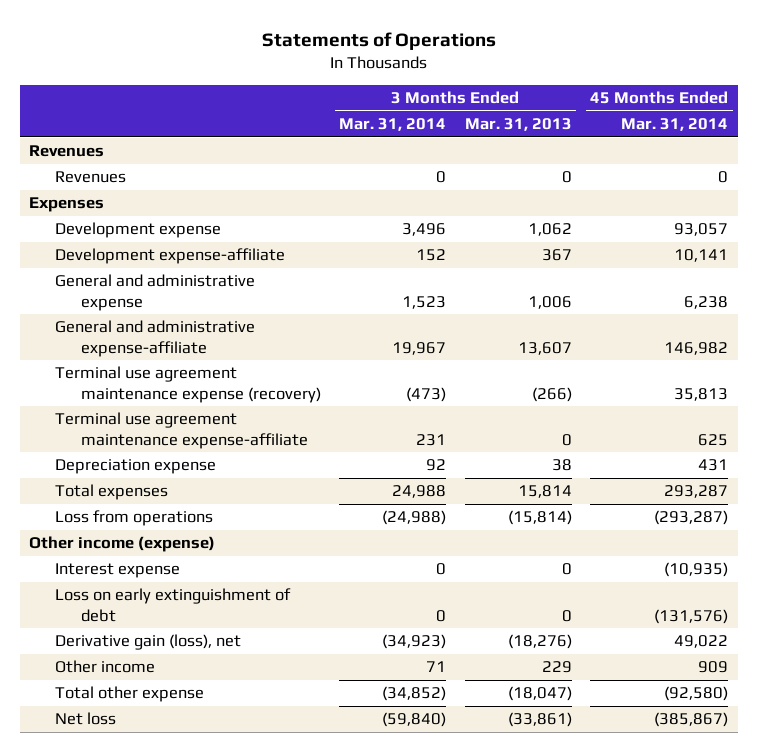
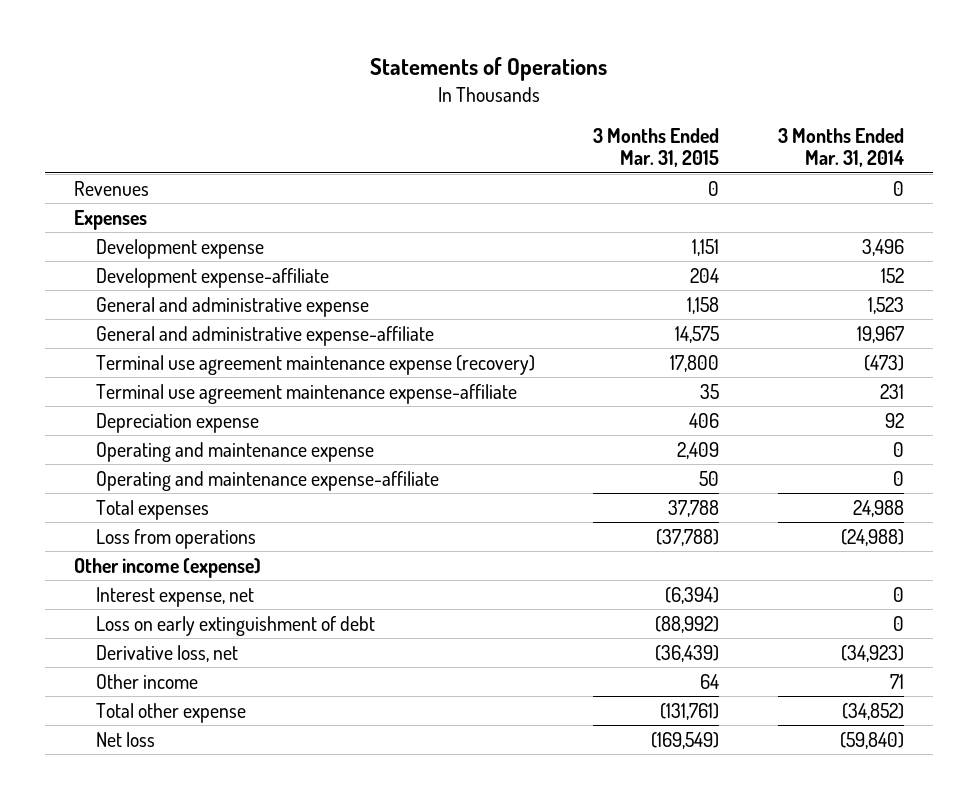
- | 3 Months Ended Mar. 31, 2014 | 3 Months Ended Mar. 31, 2013 | 45 Months Ended Mar. 31, 2014
+ | 3 Months Ended Mar. 31, 2015 | 3 Months Ended Mar. 31, 2014
- Revenues
+ Operating and maintenance expense | 2,409 | 0
+ Operating and maintenance expense-affiliate | 50 | 0
- Interest expense | 0 | 0 | (10,935)
+ Interest expense, net | (6,394) | 0
- Derivative gain (loss), net | (34,923) | (18,276) | 49,022
+ Derivative loss, net | (36,439) | (34,923)

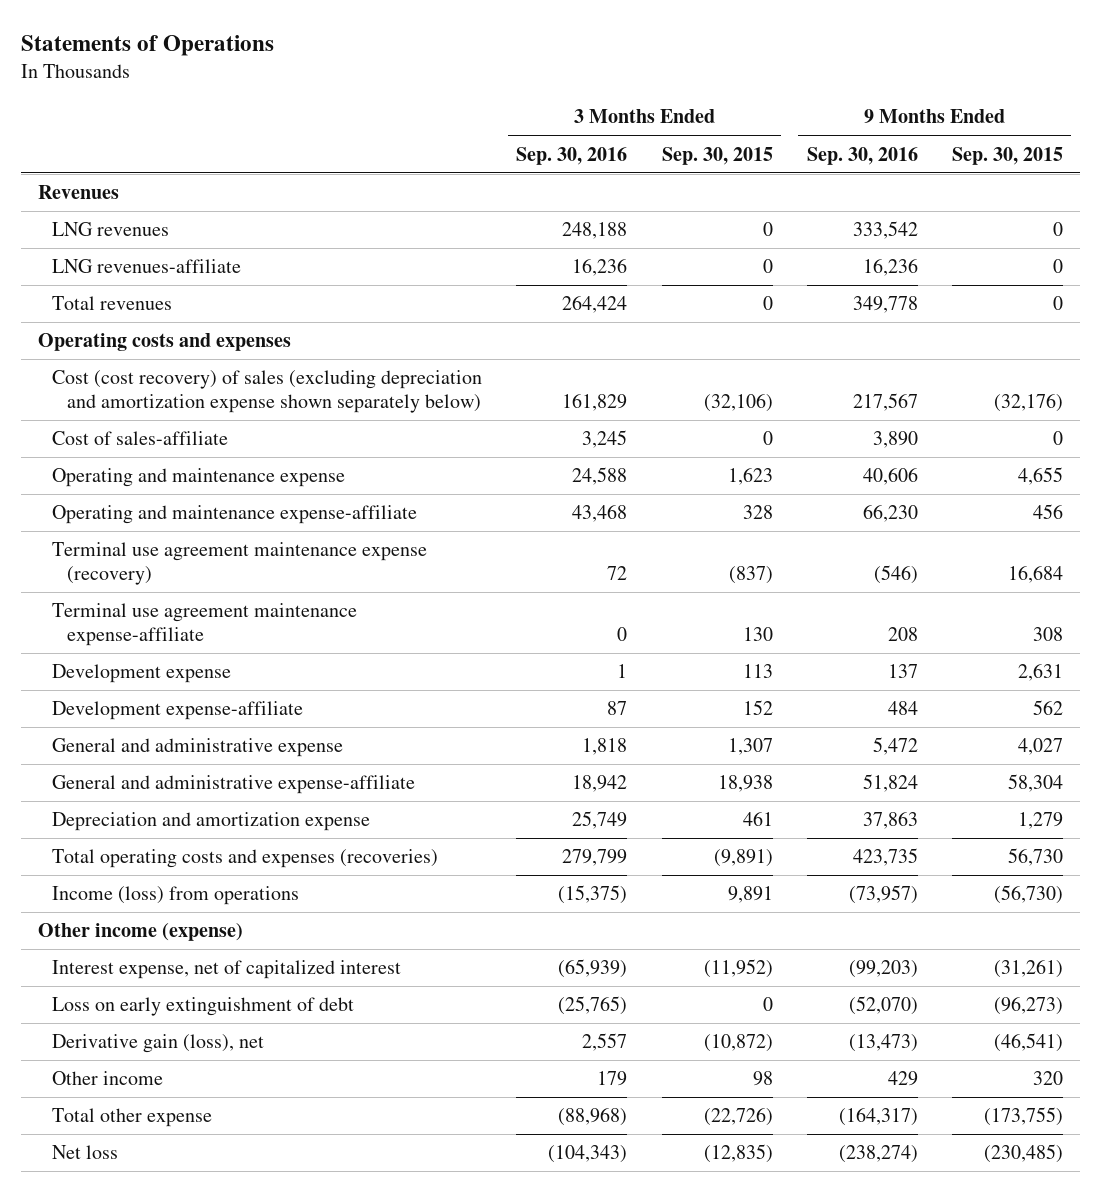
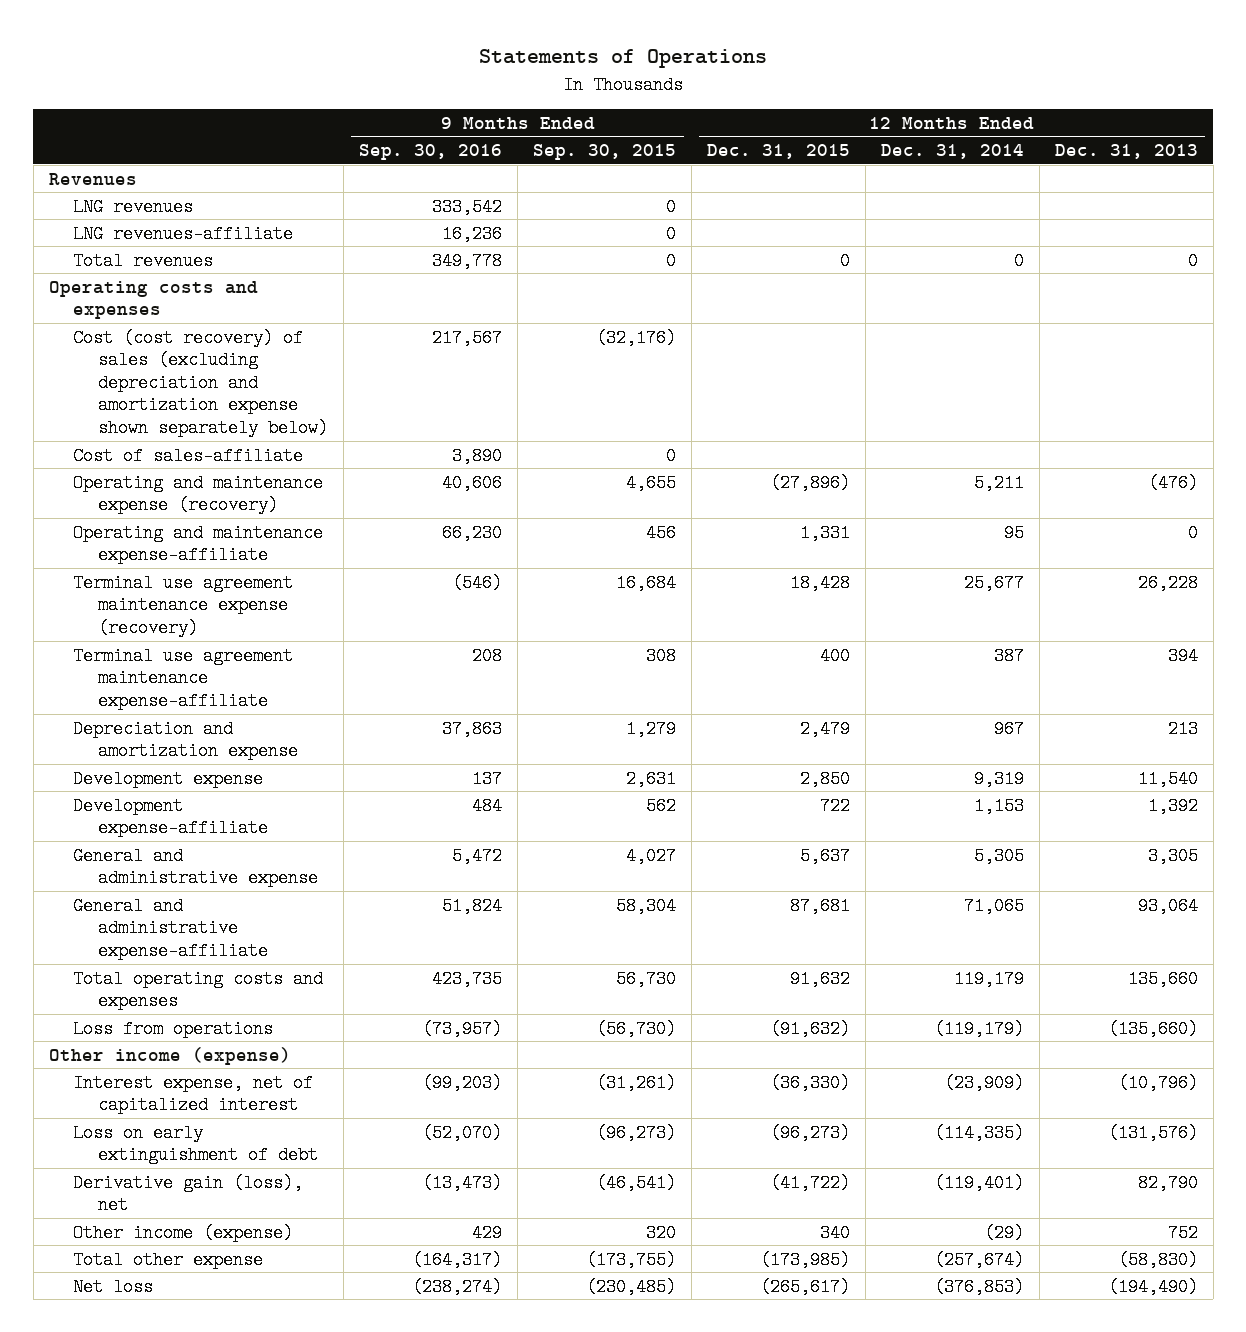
- | 3 Months Ended Sep. 30, 2016 | 3 Months Ended Sep. 30, 2015 | 9 Months Ended Sep. 30, 2016 | 9 Months Ended Sep. 30, 2015
+ | 9 Months Ended Sep. 30, 2016 | 9 Months Ended Sep. 30, 2015 | 12 Months Ended Dec. 31, 2015 | 12 Months Ended Dec. 31, 2014 | 12 Months Ended Dec. 31, 2013
- Operating and maintenance expense | 24,588 | 1,623 | 40,606 | 4,655
+ Operating and maintenance expense (recovery) | 40,606 | 4,655 | (27,896) | 5,211 | (476)
moved up: Depreciation and amortization expense | 37,863 | 1,279 | 2,479 | 967 | 213
- Total operating costs and expenses (recoveries) | 279,799 | (9,891) | 423,735 | 56,730
- Income (loss) from operations | (15,375) | 9,891 | (73,957) | (56,730)
+ Total operating costs and expenses | 423,735 | 56,730 | 91,632 | 119,179 | 135,660
+ Loss from operations | (73,957) | (56,730) | (91,632) | (119,179) | (135,660)
- Other income | 179 | 98 | 429 | 320
+ Other income (expense) | 429 | 320 | 340 | (29) | 752

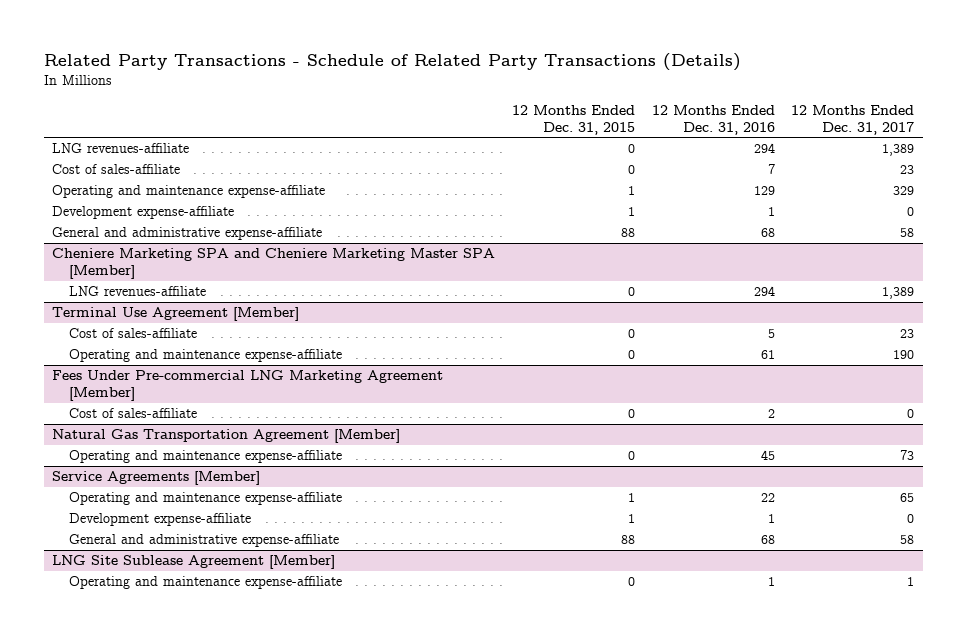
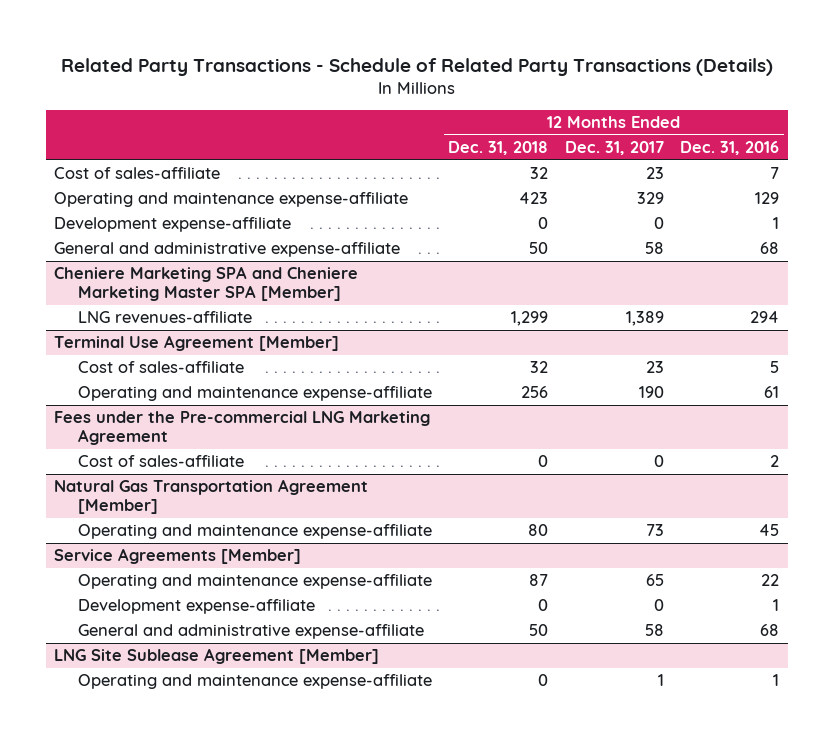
- | 12 Months Ended Dec. 31, 2015 | 12 Months Ended Dec. 31, 2016 | 12 Months Ended Dec. 31, 2017
+ | 12 Months Ended Dec. 31, 2018 | 12 Months Ended Dec. 31, 2017 | 12 Months Ended Dec. 31, 2016
- LNG revenues-affiliate | 0 | 294 | 1,389
- Fees Under Pre-commercial LNG Marketing Agreement [Member]
+ Fees under the Pre-commercial LNG Marketing Agreement

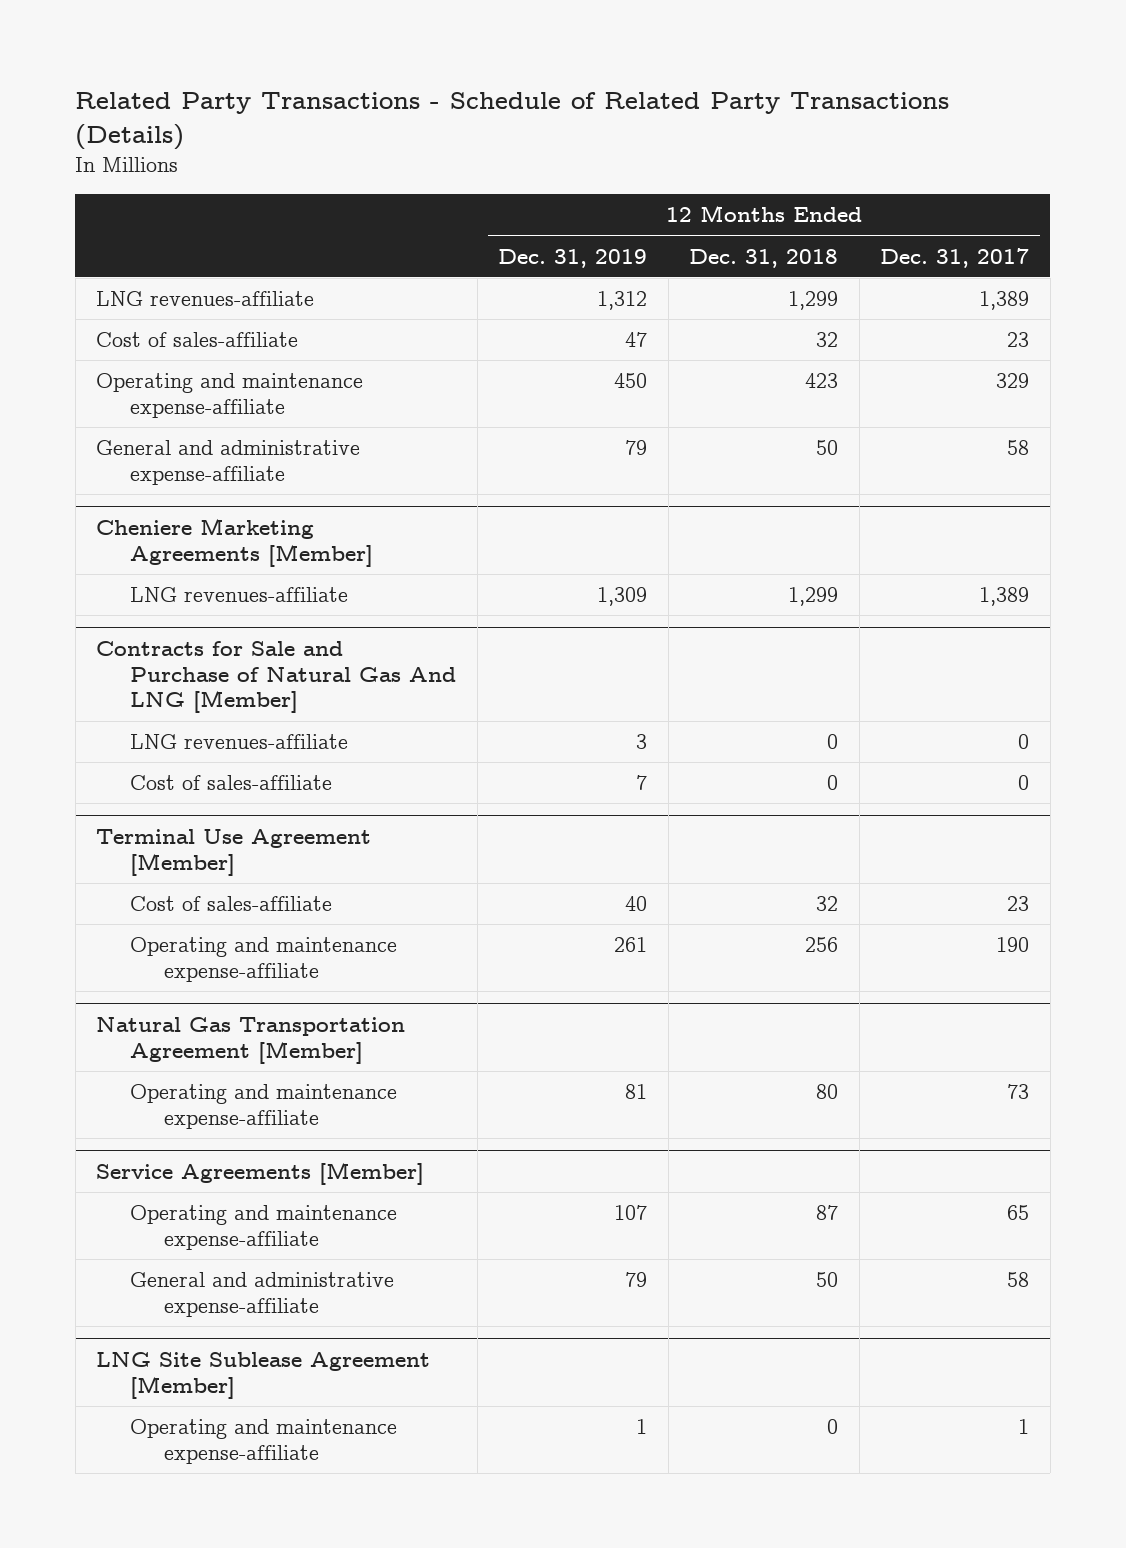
- | 12 Months Ended Dec. 31, 2018 | 12 Months Ended Dec. 31, 2017 | 12 Months Ended Dec. 31, 2016
+ | 12 Months Ended Dec. 31, 2019 | 12 Months Ended Dec. 31, 2018 | 12 Months Ended Dec. 31, 2017
+ LNG revenues-affiliate | 1,312 | 1,299 | 1,389
- Development expense-affiliate | 0 | 0 | 1
- Cheniere Marketing SPA and Cheniere Marketing Master SPA [Member]
+ Cheniere Marketing Agreements [Member]
+ Contracts for Sale and Purchase of Natural Gas And LNG [Member]
+ LNG revenues-affiliate | 3 | 0 | 0
+ Cost of sales-affiliate | 7 | 0 | 0
- Fees under the Pre-commercial LNG Marketing Agreement
- Cost of sales-affiliate | 0 | 0 | 2
@ Service Agreements [Member]
- Development expense-affiliate | 0 | 0 | 1

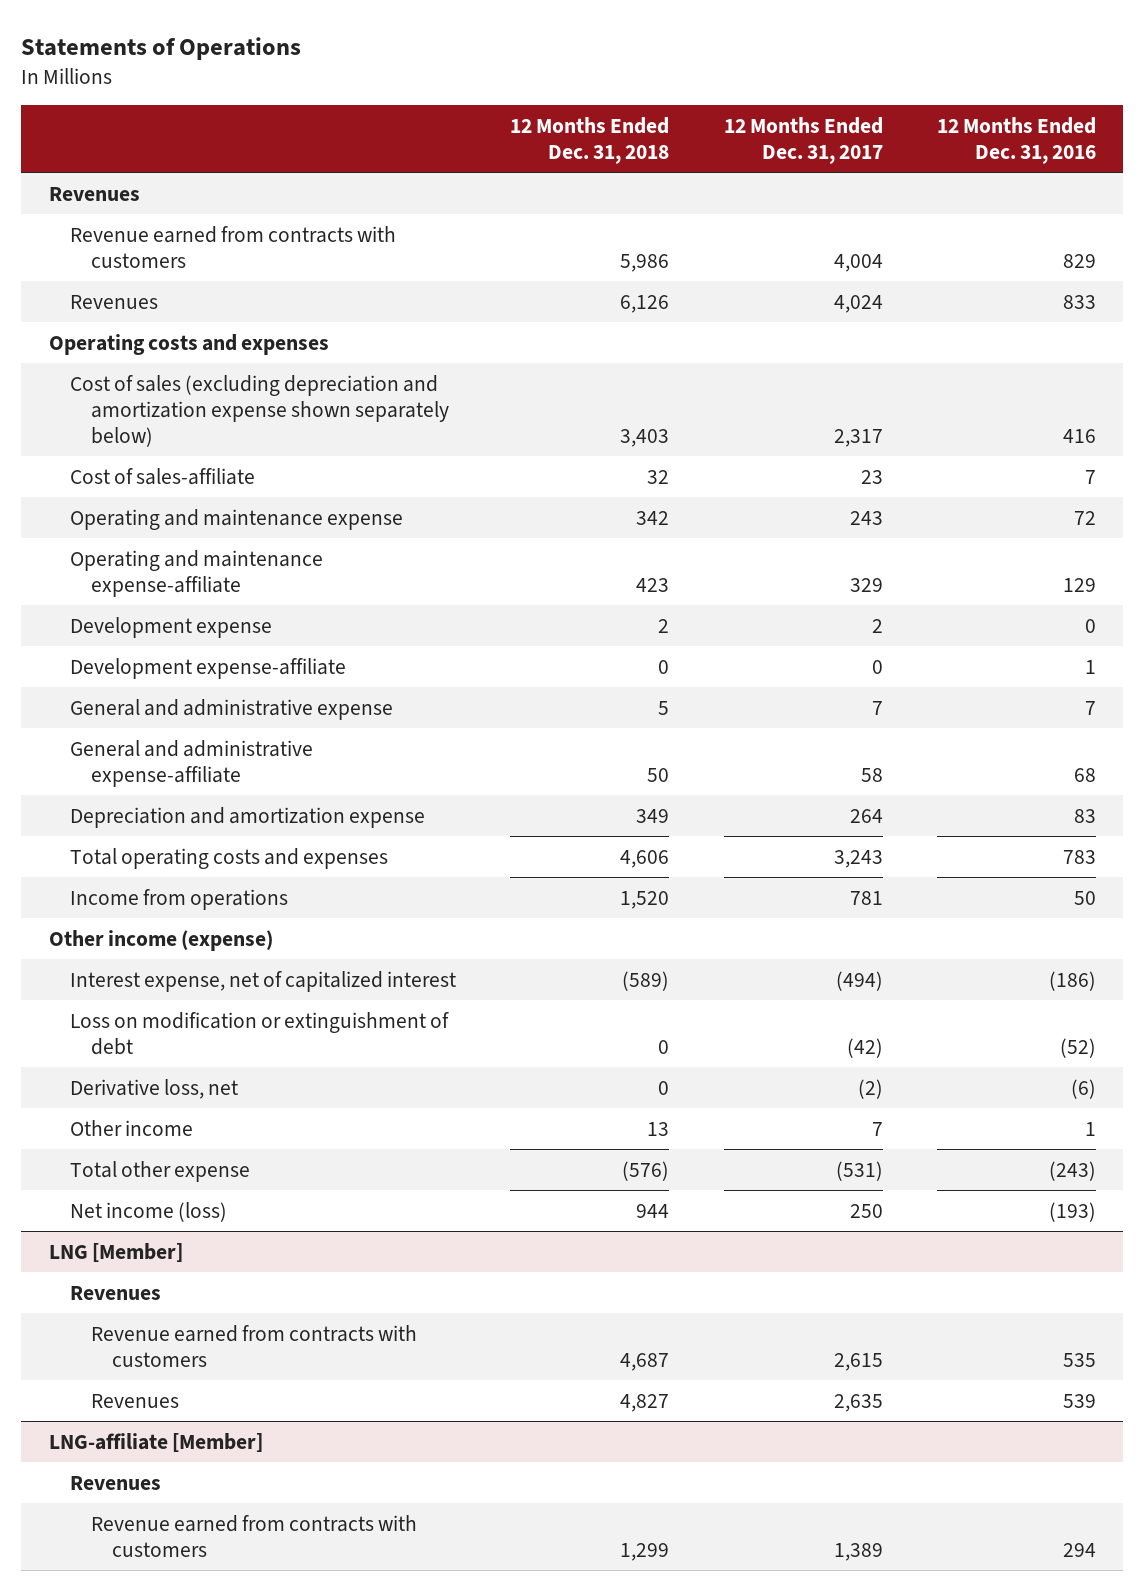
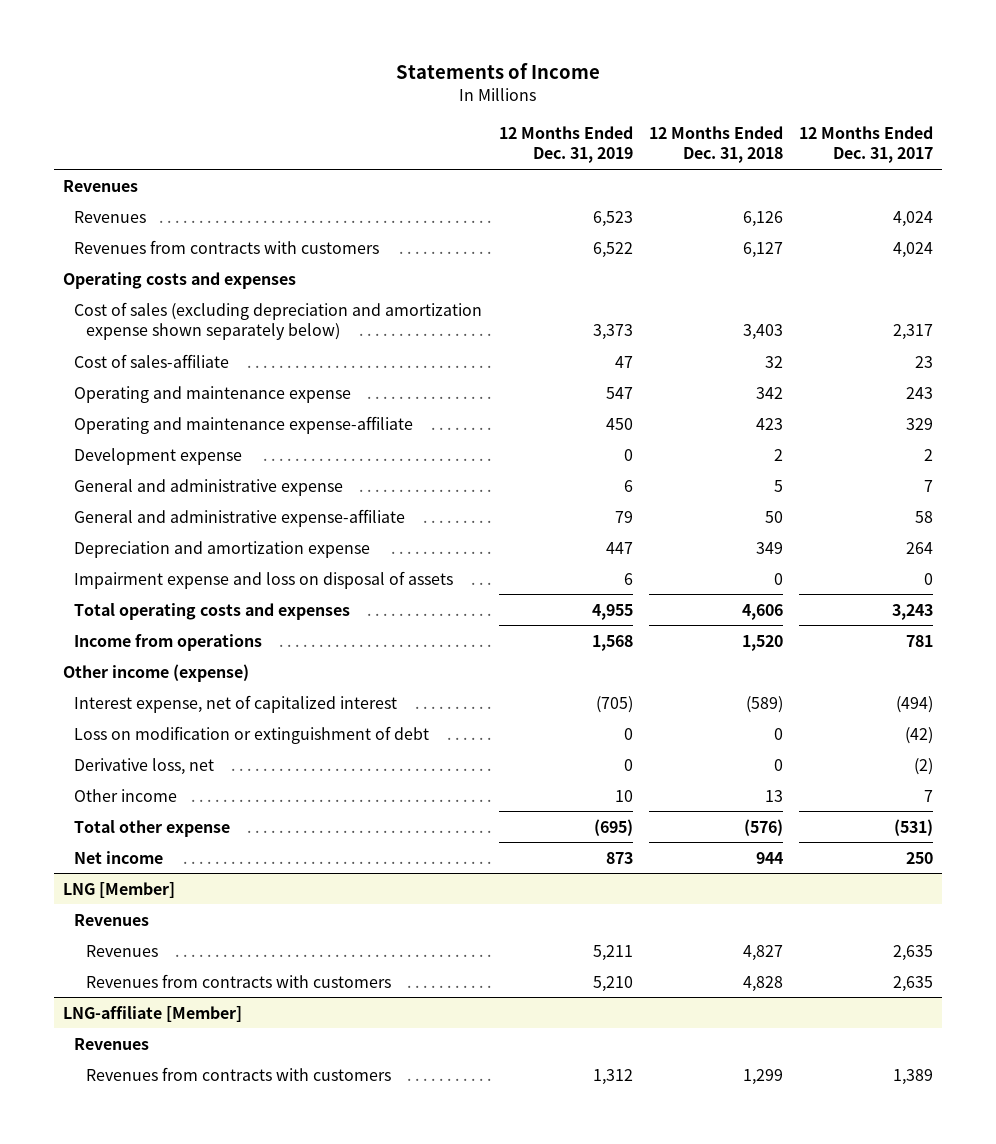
- Statements of Operations
+ Statements of Income
- | 12 Months Ended Dec. 31, 2018 | 12 Months Ended Dec. 31, 2017 | 12 Months Ended Dec. 31, 2016
+ | 12 Months Ended Dec. 31, 2019 | 12 Months Ended Dec. 31, 2018 | 12 Months Ended Dec. 31, 2017
- Revenue earned from contracts with customers | 5,986 | 4,004 | 829
+ Revenues from contracts with customers | 6,522 | 6,127 | 4,024
- Development expense-affiliate | 0 | 0 | 1
+ Impairment expense and loss on disposal of assets | 6 | 0 | 0
- Net income (loss) | 944 | 250 | (193)
+ Net income | 873 | 944 | 250
@ LNG [Member]
- Revenue earned from contracts with customers | 4,687 | 2,615 | 535
+ Revenues from contracts with customers | 5,210 | 4,828 | 2,635
@ LNG-affiliate [Member]
- Revenue earned from contracts with customers | 1,299 | 1,389 | 294
+ Revenues from contracts with customers | 1,312 | 1,299 | 1,389

